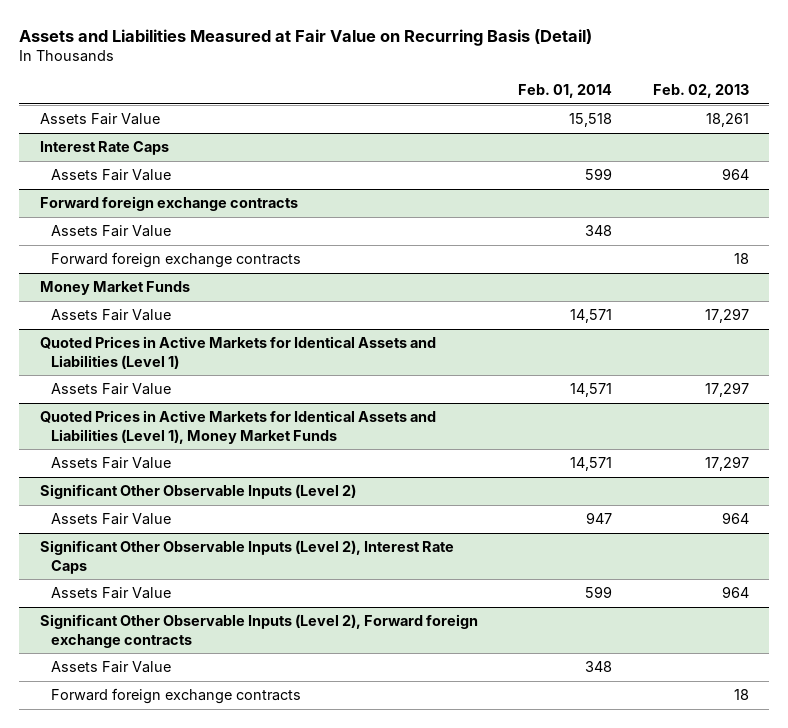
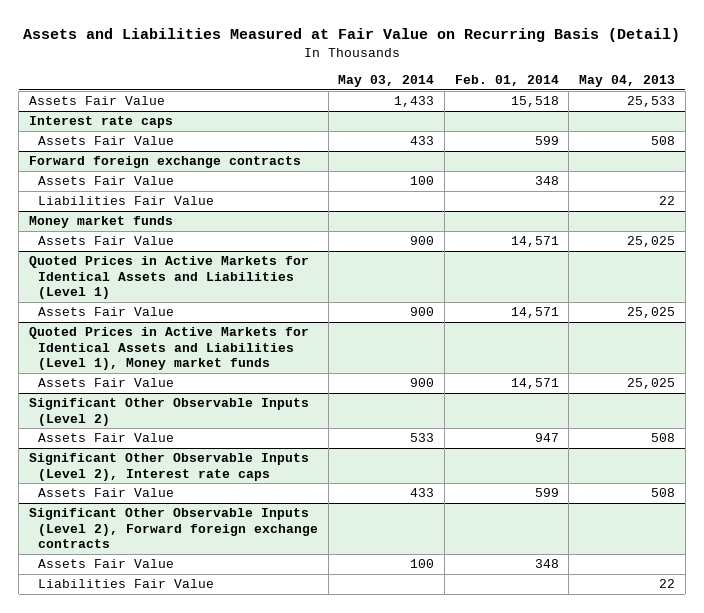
- | Feb. 01, 2014 | Feb. 02, 2013
+ | May 03, 2014 | Feb. 01, 2014 | May 04, 2013
- Interest Rate Caps
+ Interest rate caps
@ Forward foreign exchange contracts
- Forward foreign exchange contracts | | 18
- Money Market Funds
@ Forward foreign exchange contracts
+ Liabilities Fair Value | | | 22
+ Money market funds
- Quoted Prices in Active Markets for Identical Assets and Liabilities (Level 1), Money Market Funds
+ Quoted Prices in Active Markets for Identical Assets and Liabilities (Level 1), Money market funds
- Significant Other Observable Inputs (Level 2), Interest Rate Caps
+ Significant Other Observable Inputs (Level 2), Interest rate caps
@ Significant Other Observable Inputs (Level 2), Forward foreign exchange contracts
- Forward foreign exchange contracts | | 18
+ Liabilities Fair Value | | | 22

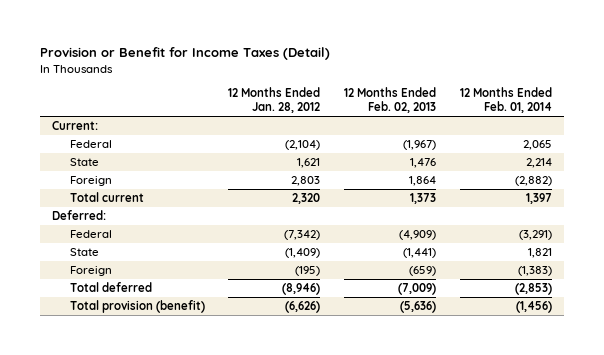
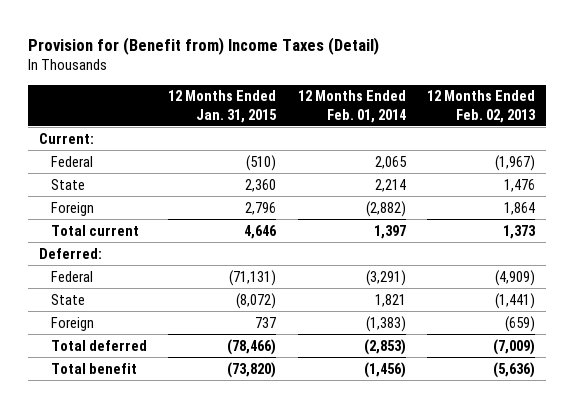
- Provision or Benefit for Income Taxes (Detail)
+ Provision for (Benefit from) Income Taxes (Detail)
- | 12 Months Ended Jan. 28, 2012 | 12 Months Ended Feb. 02, 2013 | 12 Months Ended Feb. 01, 2014
+ | 12 Months Ended Jan. 31, 2015 | 12 Months Ended Feb. 01, 2014 | 12 Months Ended Feb. 02, 2013
- Total provision (benefit) | (6,626) | (5,636) | (1,456)
+ Total benefit | (73,820) | (1,456) | (5,636)

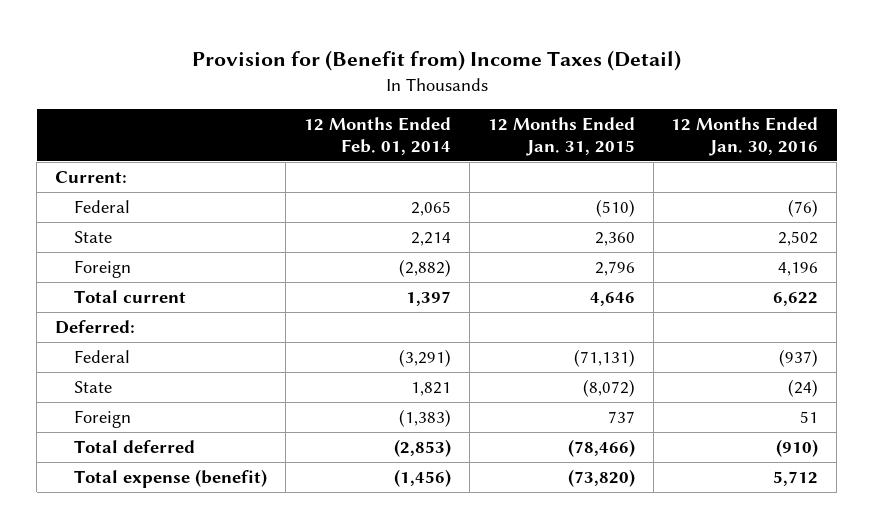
- | 12 Months Ended Jan. 31, 2015 | 12 Months Ended Feb. 01, 2014 | 12 Months Ended Feb. 02, 2013
+ | 12 Months Ended Feb. 01, 2014 | 12 Months Ended Jan. 31, 2015 | 12 Months Ended Jan. 30, 2016
- Total benefit | (73,820) | (1,456) | (5,636)
+ Total expense (benefit) | (1,456) | (73,820) | 5,712

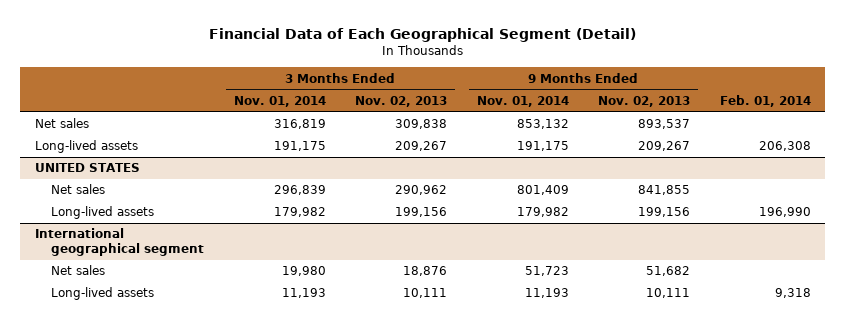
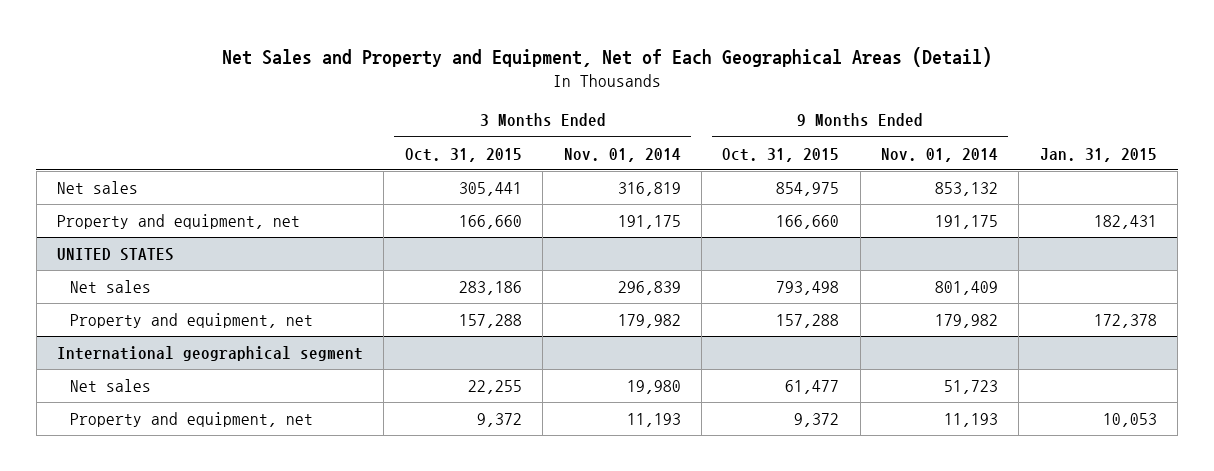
- Financial Data of Each Geographical Segment (Detail)
+ Net Sales and Property and Equipment, Net of Each Geographical Areas (Detail)
- | 3 Months Ended Nov. 01, 2014 | 3 Months Ended Nov. 02, 2013 | 9 Months Ended Nov. 01, 2014 | 9 Months Ended Nov. 02, 2013 | Feb. 01, 2014
+ | 3 Months Ended Oct. 31, 2015 | 3 Months Ended Nov. 01, 2014 | 9 Months Ended Oct. 31, 2015 | 9 Months Ended Nov. 01, 2014 | Jan. 31, 2015
- Long-lived assets | 191,175 | 209,267 | 191,175 | 209,267 | 206,308
+ Property and equipment, net | 166,660 | 191,175 | 166,660 | 191,175 | 182,431
@ UNITED STATES
- Long-lived assets | 179,982 | 199,156 | 179,982 | 199,156 | 196,990
+ Property and equipment, net | 157,288 | 179,982 | 157,288 | 179,982 | 172,378
@ International geographical segment
- Long-lived assets | 11,193 | 10,111 | 11,193 | 10,111 | 9,318
+ Property and equipment, net | 9,372 | 11,193 | 9,372 | 11,193 | 10,053

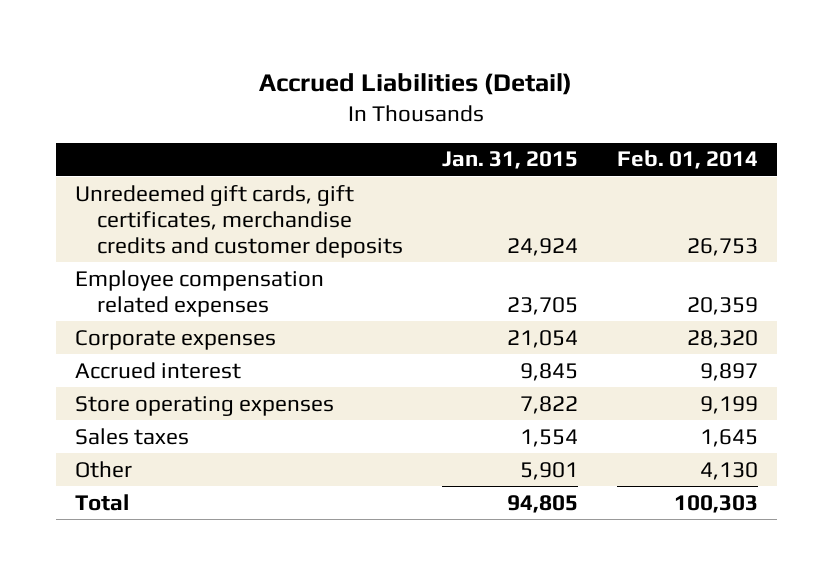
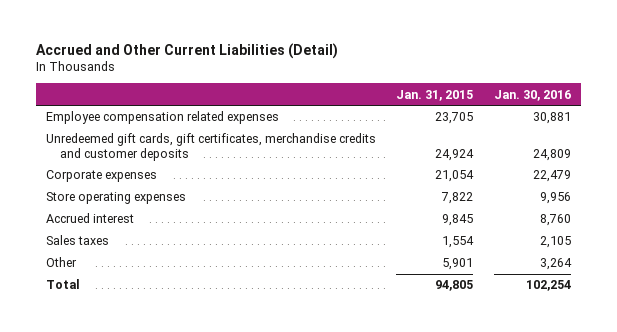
- Accrued Liabilities (Detail)
+ Accrued and Other Current Liabilities (Detail)
- | Jan. 31, 2015 | Feb. 01, 2014
+ | Jan. 31, 2015 | Jan. 30, 2016
moved down: Unredeemed gift cards, gift certificates, merchandise credits and customer deposits | 24,924 | 24,809
moved down: Accrued interest | 9,845 | 8,760

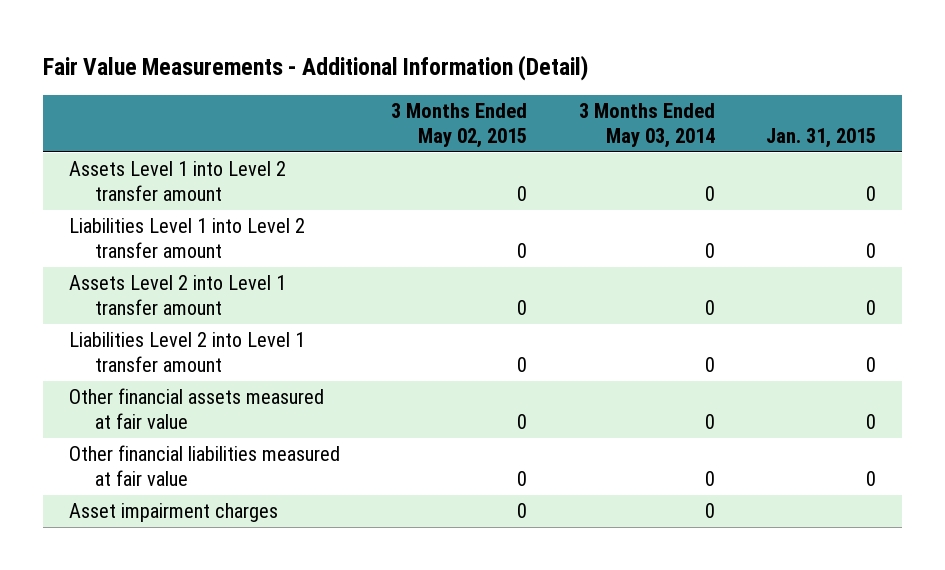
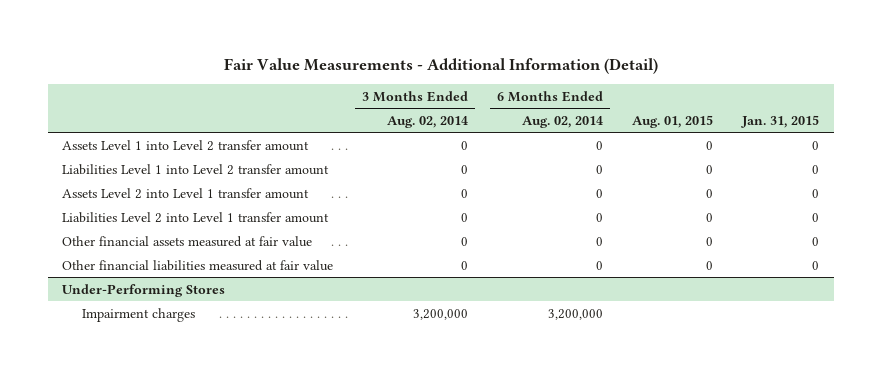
- | 3 Months Ended May 02, 2015 | 3 Months Ended May 03, 2014 | Jan. 31, 2015
+ | 3 Months Ended Aug. 02, 2014 | 6 Months Ended Aug. 02, 2014 | Aug. 01, 2015 | Jan. 31, 2015
- Asset impairment charges | 0 | 0 |
+ Under-Performing Stores
+ Impairment charges | 3,200,000 | 3,200,000 | |

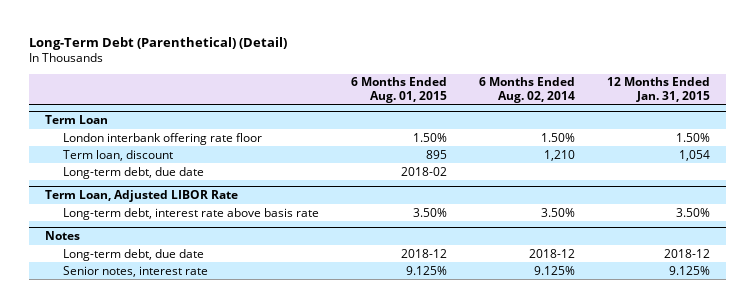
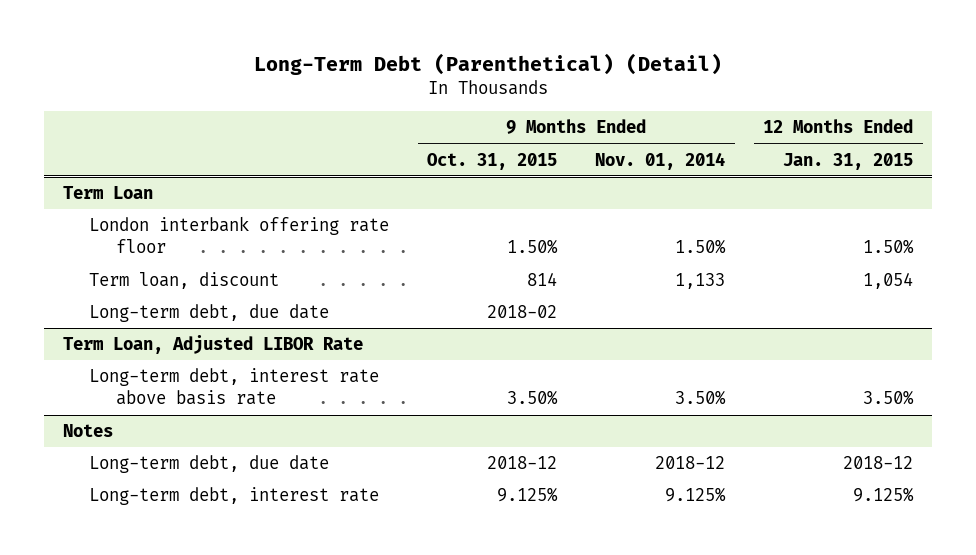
- | 6 Months Ended Aug. 01, 2015 | 6 Months Ended Aug. 02, 2014 | 12 Months Ended Jan. 31, 2015
+ | 9 Months Ended Oct. 31, 2015 | 9 Months Ended Nov. 01, 2014 | 12 Months Ended Jan. 31, 2015
@ Notes
- Senior notes, interest rate | 9.125% | 9.125% | 9.125%
+ Long-term debt, interest rate | 9.125% | 9.125% | 9.125%

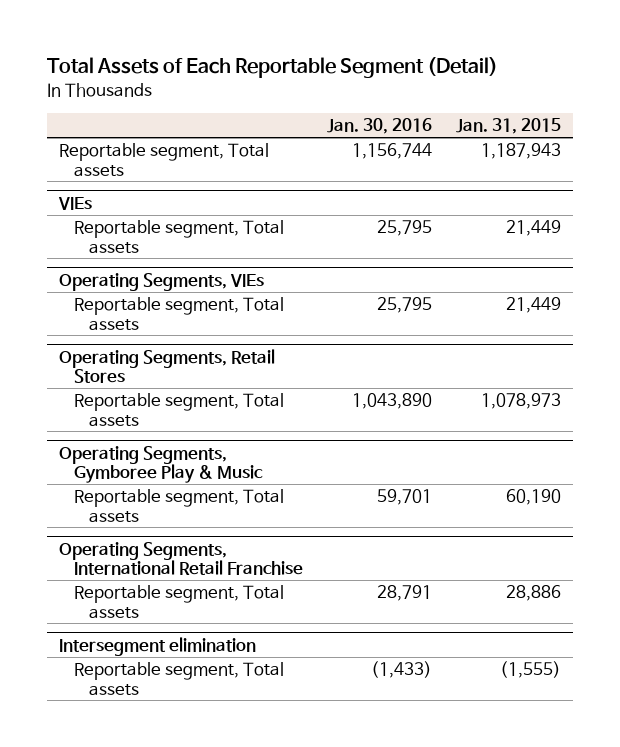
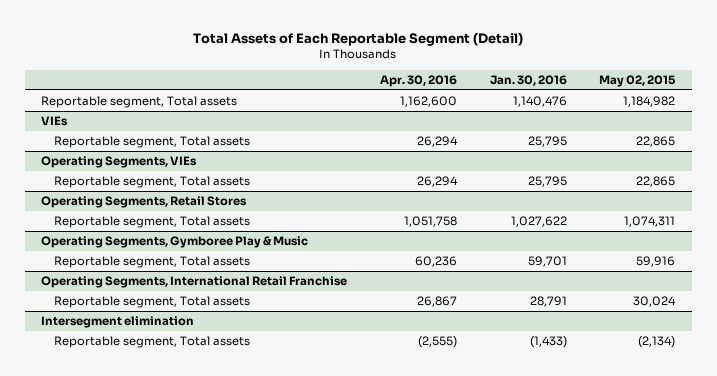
- | Jan. 30, 2016 | Jan. 31, 2015
+ | Apr. 30, 2016 | Jan. 30, 2016 | May 02, 2015
- Reportable segment, Total assets | 1,156,744 | 1,187,943
+ Reportable segment, Total assets | 1,162,600 | 1,140,476 | 1,184,982
@ Operating Segments, Retail Stores
- Reportable segment, Total assets | 1,043,890 | 1,078,973
+ Reportable segment, Total assets | 1,051,758 | 1,027,622 | 1,074,311

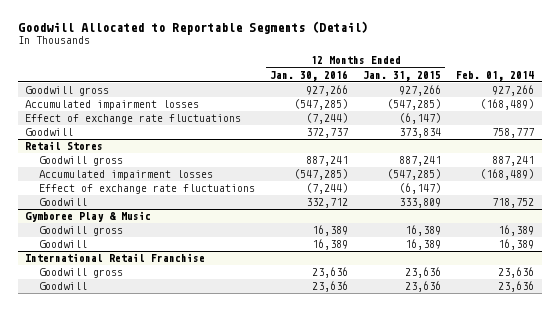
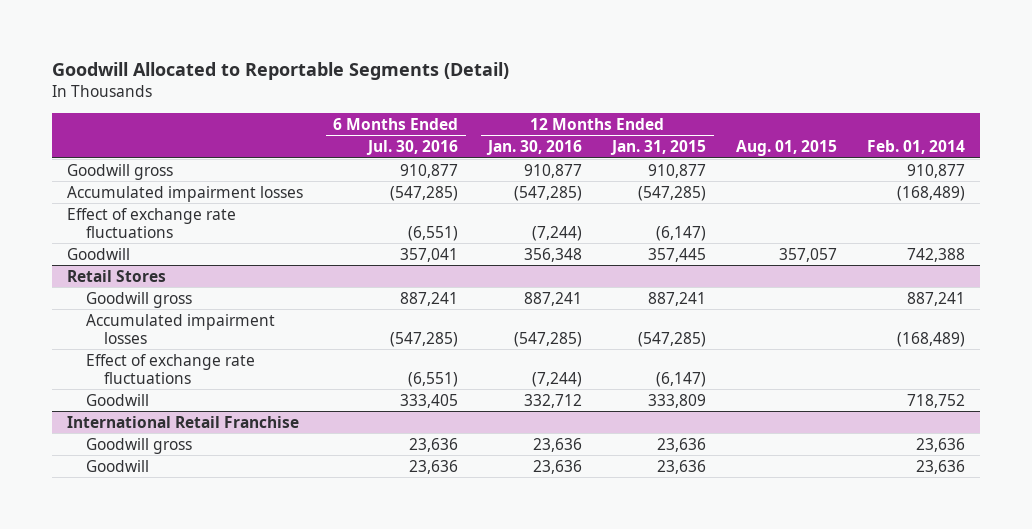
- | 12 Months Ended Jan. 30, 2016 | 12 Months Ended Jan. 31, 2015 | Feb. 01, 2014
+ | 6 Months Ended Jul. 30, 2016 | 12 Months Ended Jan. 30, 2016 | 12 Months Ended Jan. 31, 2015 | Aug. 01, 2015 | Feb. 01, 2014
- Goodwill gross | 927,266 | 927,266 | 927,266
+ Goodwill gross | 910,877 | 910,877 | 910,877 | | 910,877
- Goodwill | 372,737 | 373,834 | 758,777
+ Goodwill | 357,041 | 356,348 | 357,445 | 357,057 | 742,388
- Gymboree Play & Music
- Goodwill gross | 16,389 | 16,389 | 16,389
- Goodwill | 16,389 | 16,389 | 16,389

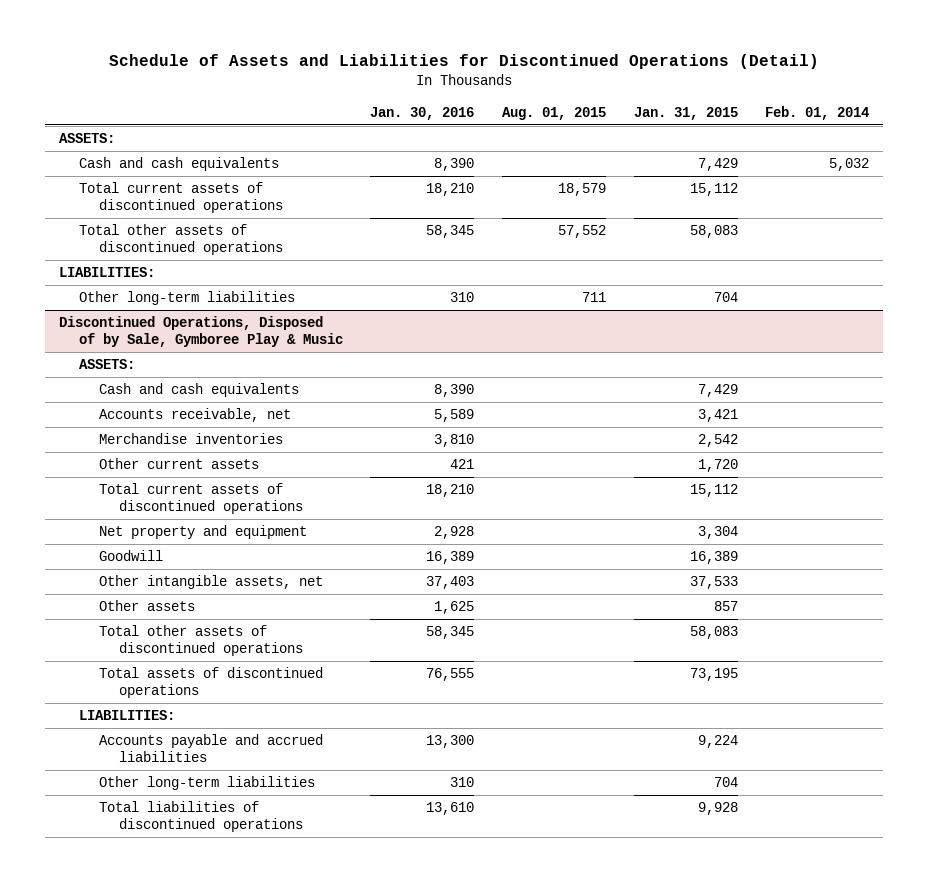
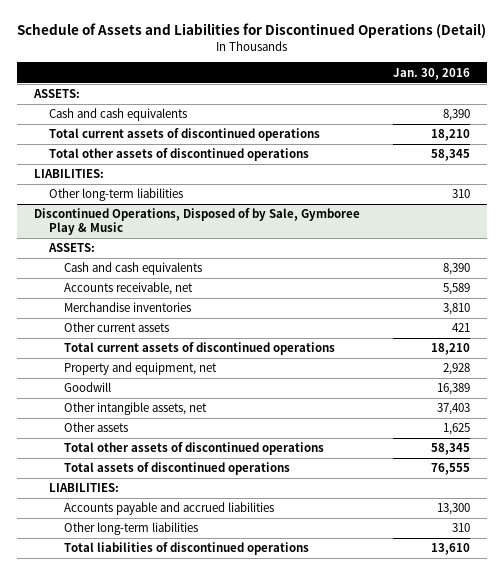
- | Jan. 30, 2016 | Aug. 01, 2015 | Jan. 31, 2015 | Feb. 01, 2014
+ | Jan. 30, 2016
@ Discontinued Operations, Disposed of by Sale, Gymboree Play & Music
- Net property and equipment | 2,928 | | 3,304 |
+ Property and equipment, net | 2,928

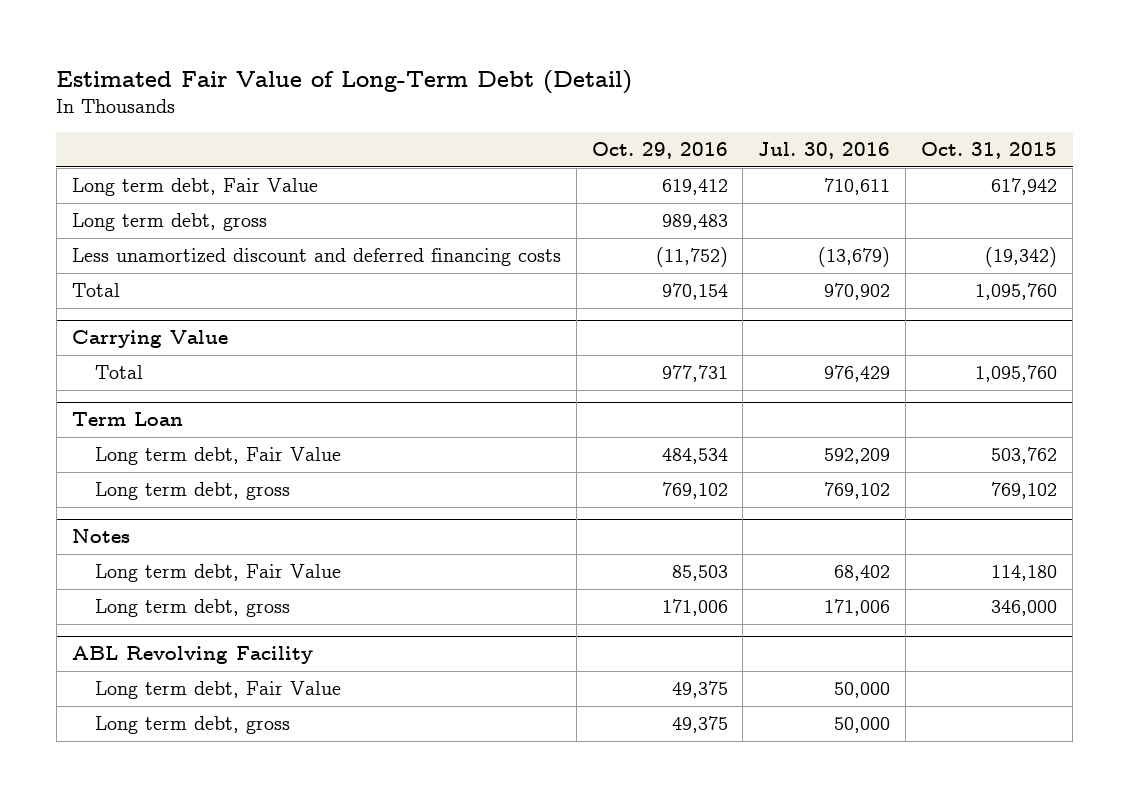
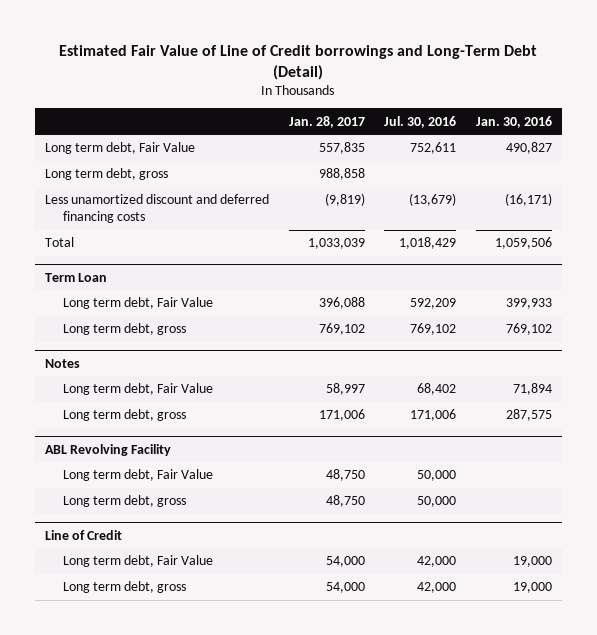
- Estimated Fair Value of Long-Term Debt (Detail)
+ Estimated Fair Value of Line of Credit borrowings and Long-Term Debt (Detail)
- | Oct. 29, 2016 | Jul. 30, 2016 | Oct. 31, 2015
+ | Jan. 28, 2017 | Jul. 30, 2016 | Jan. 30, 2016
- Long term debt, Fair Value | 619,412 | 710,611 | 617,942
+ Long term debt, Fair Value | 557,835 | 752,611 | 490,827
- Total | 970,154 | 970,902 | 1,095,760
- Carrying Value
- Total | 977,731 | 976,429 | 1,095,760
+ Total | 1,033,039 | 1,018,429 | 1,059,506
+ Line of Credit
+ Long term debt, Fair Value | 54,000 | 42,000 | 19,000
+ Long term debt, gross | 54,000 | 42,000 | 19,000

